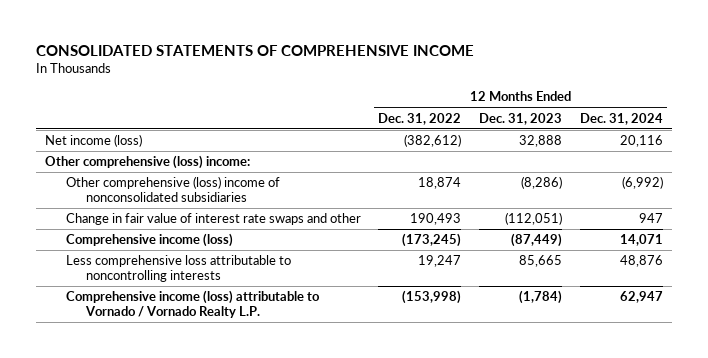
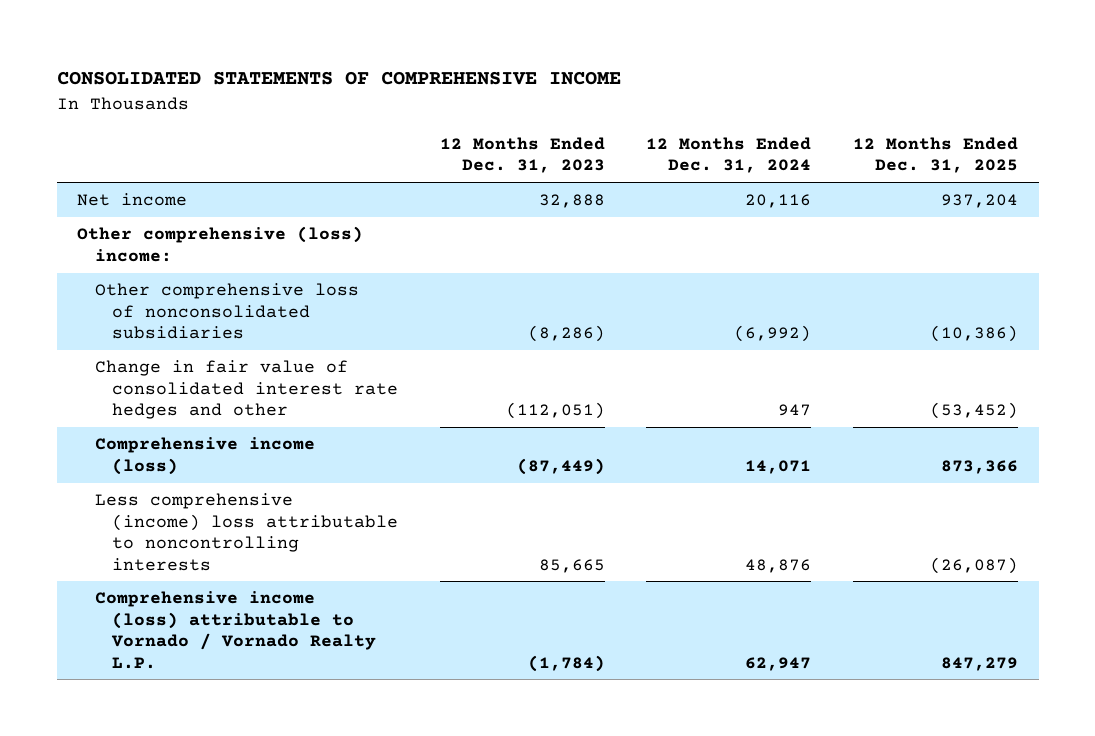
- | 12 Months Ended Dec. 31, 2022 | 12 Months Ended Dec. 31, 2023 | 12 Months Ended Dec. 31, 2024
+ | 12 Months Ended Dec. 31, 2023 | 12 Months Ended Dec. 31, 2024 | 12 Months Ended Dec. 31, 2025
- Net income (loss) | (382,612) | 32,888 | 20,116
+ Net income | 32,888 | 20,116 | 937,204
- Other comprehensive (loss) income of nonconsolidated subsidiaries | 18,874 | (8,286) | (6,992)
- Change in fair value of interest rate swaps and other | 190,493 | (112,051) | 947
+ Other comprehensive loss of nonconsolidated subsidiaries | (8,286) | (6,992) | (10,386)
+ Change in fair value of consolidated interest rate hedges and other | (112,051) | 947 | (53,452)
- Less comprehensive loss attributable to noncontrolling interests | 19,247 | 85,665 | 48,876
+ Less comprehensive (income) loss attributable to noncontrolling interests | 85,665 | 48,876 | (26,087)

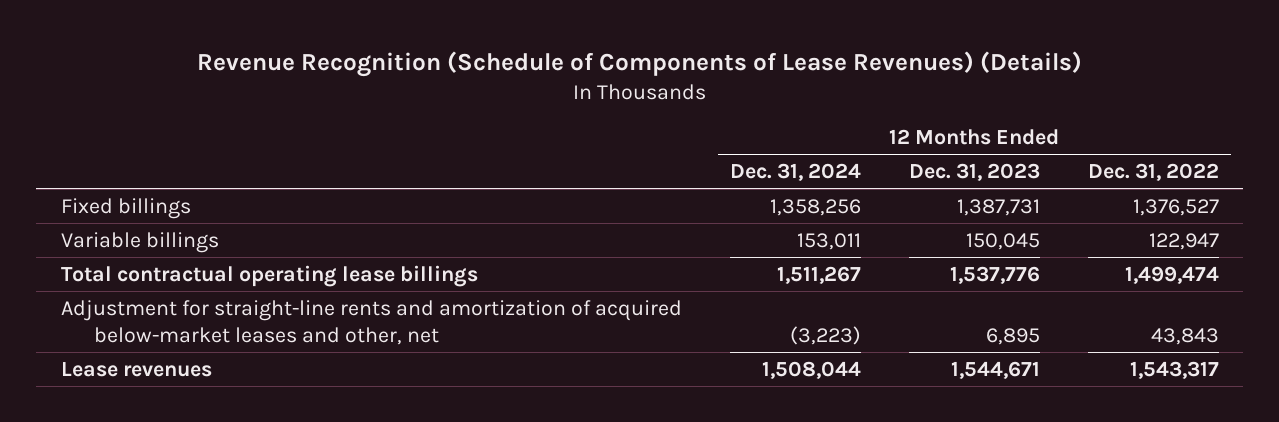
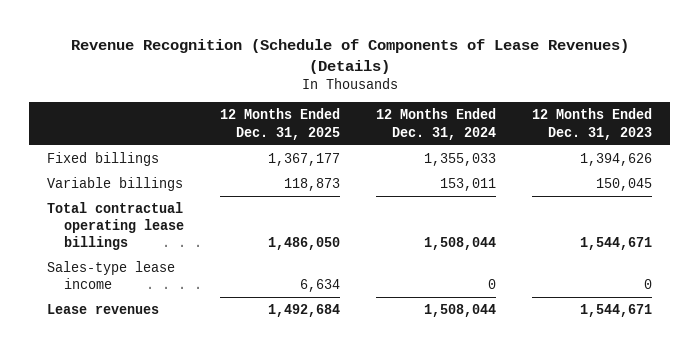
- | 12 Months Ended Dec. 31, 2024 | 12 Months Ended Dec. 31, 2023 | 12 Months Ended Dec. 31, 2022
+ | 12 Months Ended Dec. 31, 2025 | 12 Months Ended Dec. 31, 2024 | 12 Months Ended Dec. 31, 2023
- Fixed billings | 1,358,256 | 1,387,731 | 1,376,527
+ Fixed billings | 1,367,177 | 1,355,033 | 1,394,626
- Total contractual operating lease billings | 1,511,267 | 1,537,776 | 1,499,474
- Adjustment for straight-line rents and amortization of acquired below-market leases and other, net | (3,223) | 6,895 | 43,843
+ Total contractual operating lease billings | 1,486,050 | 1,508,044 | 1,544,671
+ Sales-type lease income | 6,634 | 0 | 0

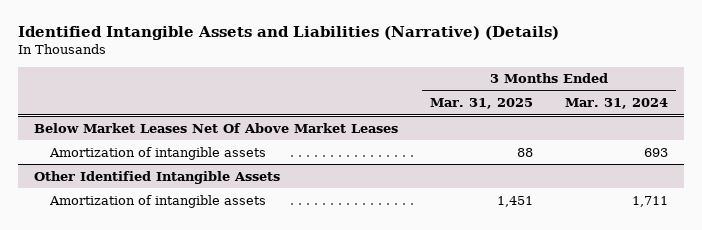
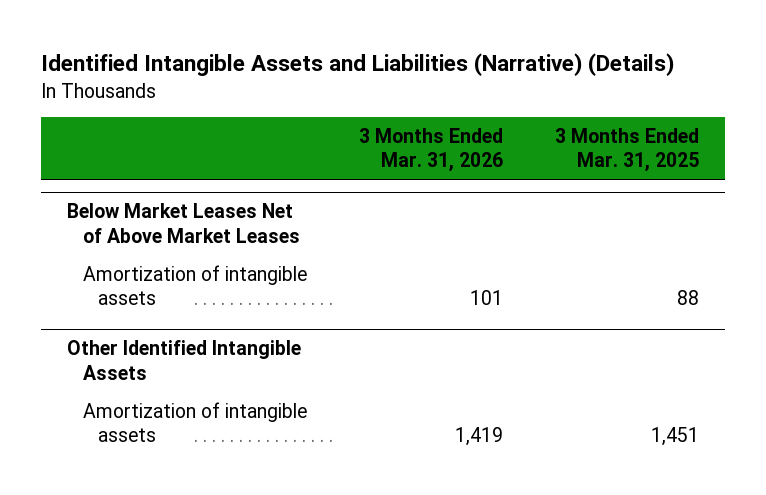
- | 3 Months Ended Mar. 31, 2025 | 3 Months Ended Mar. 31, 2024
+ | 3 Months Ended Mar. 31, 2026 | 3 Months Ended Mar. 31, 2025
- Below Market Leases Net Of Above Market Leases
+ Below Market Leases Net of Above Market Leases

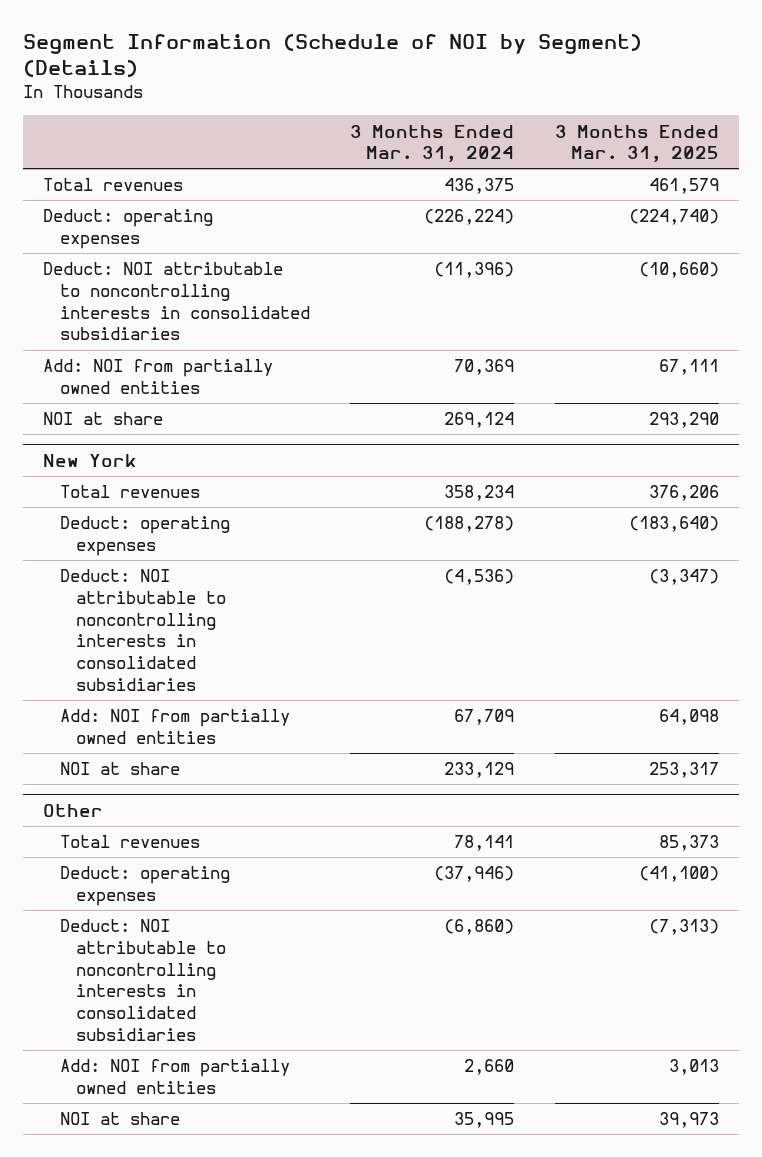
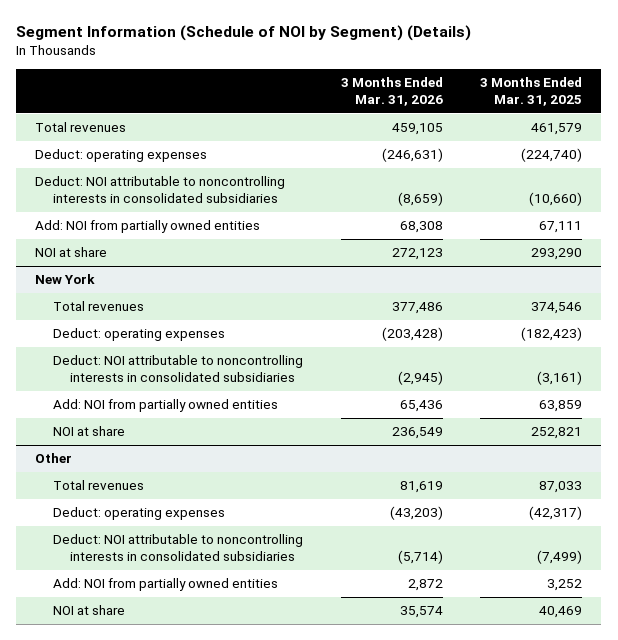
- | 3 Months Ended Mar. 31, 2024 | 3 Months Ended Mar. 31, 2025
+ | 3 Months Ended Mar. 31, 2026 | 3 Months Ended Mar. 31, 2025
@ New York
- Total revenues | 358,234 | 376,206
- Deduct: operating expenses | (188,278) | (183,640)
- Deduct: NOI attributable to noncontrolling interests in consolidated subsidiaries | (4,536) | (3,347)
- Add: NOI from partially owned entities | 67,709 | 64,098
- NOI at share | 233,129 | 253,317
+ Total revenues | 377,486 | 374,546
+ Deduct: operating expenses | (203,428) | (182,423)
+ Deduct: NOI attributable to noncontrolling interests in consolidated subsidiaries | (2,945) | (3,161)
+ Add: NOI from partially owned entities | 65,436 | 63,859
+ NOI at share | 236,549 | 252,821
@ Other
- Total revenues | 78,141 | 85,373
- Deduct: operating expenses | (37,946) | (41,100)
- Deduct: NOI attributable to noncontrolling interests in consolidated subsidiaries | (6,860) | (7,313)
- Add: NOI from partially owned entities | 2,660 | 3,013
- NOI at share | 35,995 | 39,973
+ Total revenues | 81,619 | 87,033
+ Deduct: operating expenses | (43,203) | (42,317)
+ Deduct: NOI attributable to noncontrolling interests in consolidated subsidiaries | (5,714) | (7,499)
+ Add: NOI from partially owned entities | 2,872 | 3,252
+ NOI at share | 35,574 | 40,469

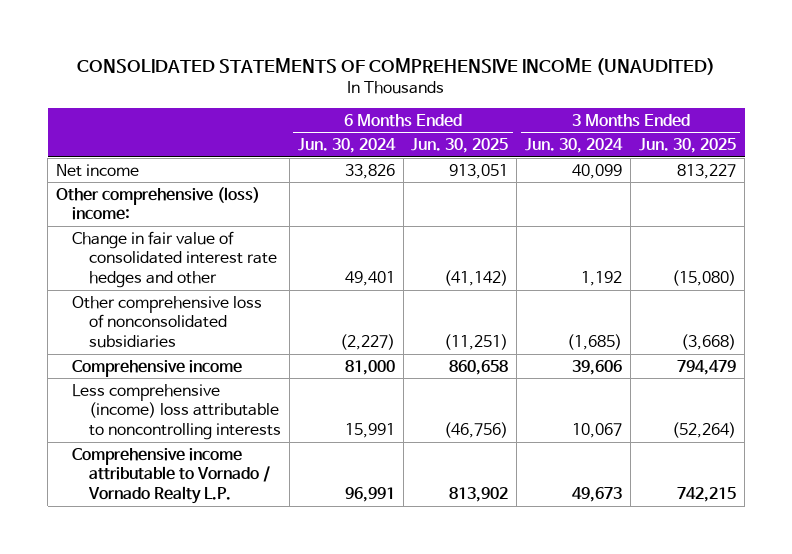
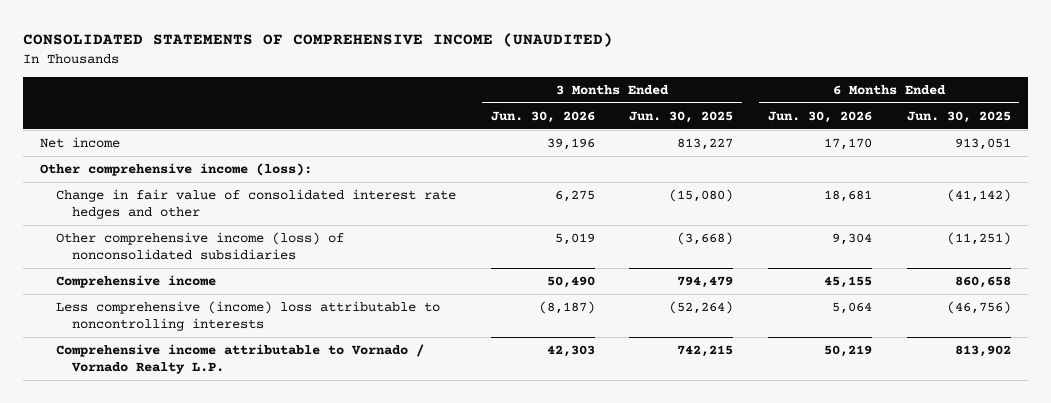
- | 6 Months Ended Jun. 30, 2024 | 6 Months Ended Jun. 30, 2025 | 3 Months Ended Jun. 30, 2024 | 3 Months Ended Jun. 30, 2025
+ | 3 Months Ended Jun. 30, 2026 | 3 Months Ended Jun. 30, 2025 | 6 Months Ended Jun. 30, 2026 | 6 Months Ended Jun. 30, 2025
- Other comprehensive (loss) income:
+ Other comprehensive income (loss):
- Other comprehensive loss of nonconsolidated subsidiaries | (2,227) | (11,251) | (1,685) | (3,668)
+ Other comprehensive income (loss) of nonconsolidated subsidiaries | 5,019 | (3,668) | 9,304 | (11,251)

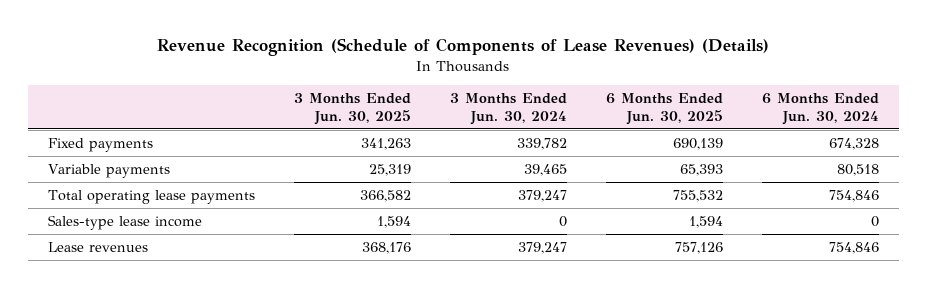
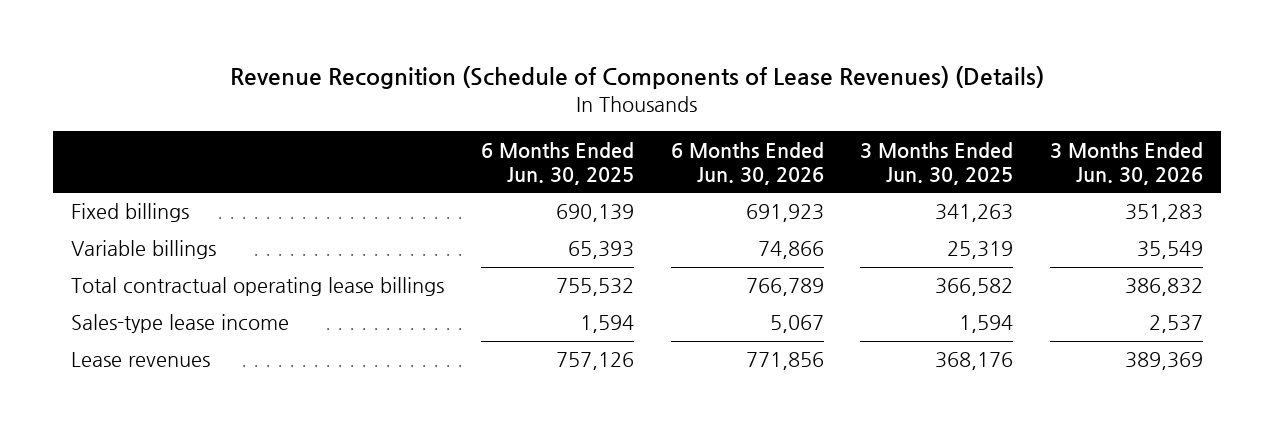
- | 3 Months Ended Jun. 30, 2025 | 3 Months Ended Jun. 30, 2024 | 6 Months Ended Jun. 30, 2025 | 6 Months Ended Jun. 30, 2024
+ | 6 Months Ended Jun. 30, 2025 | 6 Months Ended Jun. 30, 2026 | 3 Months Ended Jun. 30, 2025 | 3 Months Ended Jun. 30, 2026
- Fixed payments | 341,263 | 339,782 | 690,139 | 674,328
- Variable payments | 25,319 | 39,465 | 65,393 | 80,518
- Total operating lease payments | 366,582 | 379,247 | 755,532 | 754,846
+ Fixed billings | 690,139 | 691,923 | 341,263 | 351,283
+ Variable billings | 65,393 | 74,866 | 25,319 | 35,549
+ Total contractual operating lease billings | 755,532 | 766,789 | 366,582 | 386,832

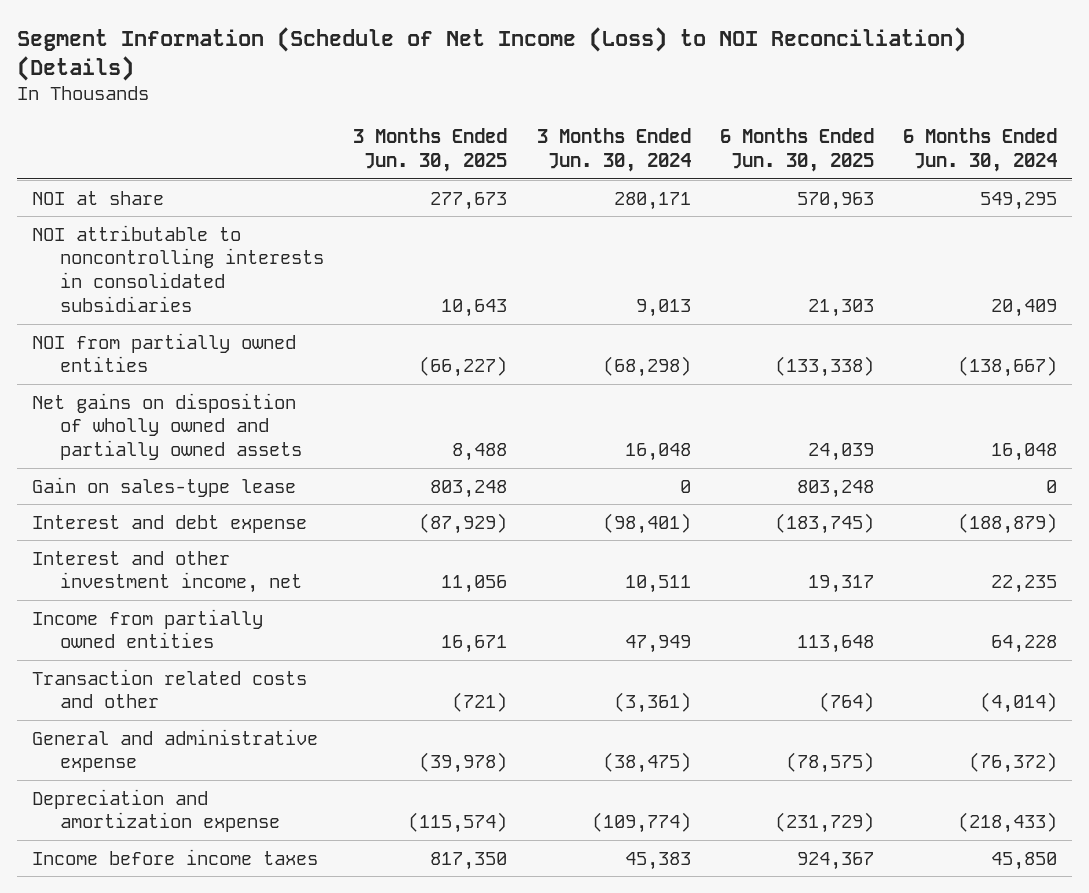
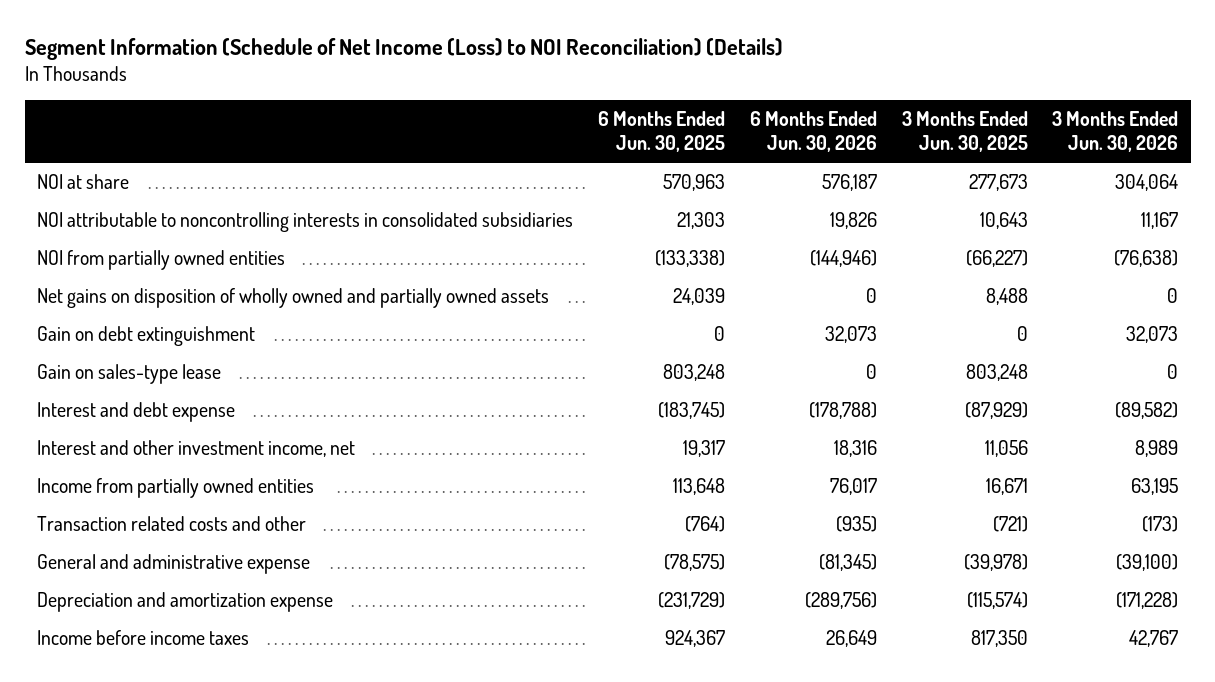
- | 3 Months Ended Jun. 30, 2025 | 3 Months Ended Jun. 30, 2024 | 6 Months Ended Jun. 30, 2025 | 6 Months Ended Jun. 30, 2024
+ | 6 Months Ended Jun. 30, 2025 | 6 Months Ended Jun. 30, 2026 | 3 Months Ended Jun. 30, 2025 | 3 Months Ended Jun. 30, 2026
+ Gain on debt extinguishment | 0 | 32,073 | 0 | 32,073

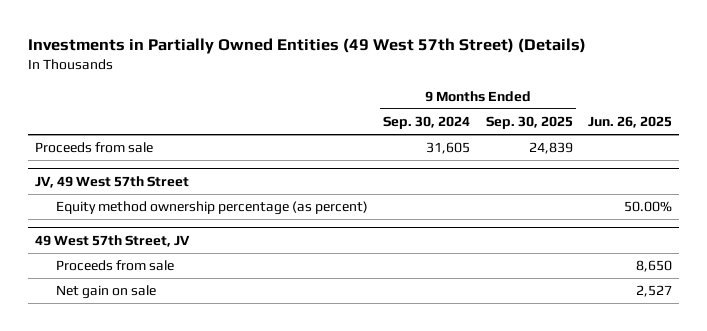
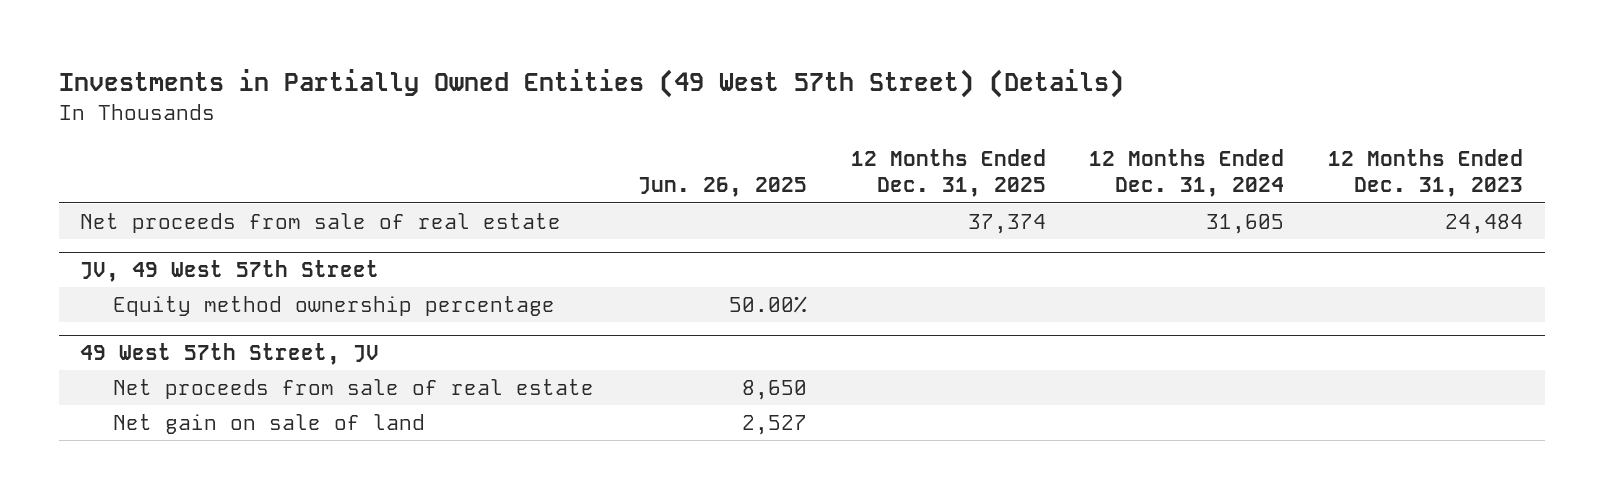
- | 9 Months Ended Sep. 30, 2024 | 9 Months Ended Sep. 30, 2025 | Jun. 26, 2025
+ | Jun. 26, 2025 | 12 Months Ended Dec. 31, 2025 | 12 Months Ended Dec. 31, 2024 | 12 Months Ended Dec. 31, 2023
- Proceeds from sale | 31,605 | 24,839 |
+ Net proceeds from sale of real estate | | 37,374 | 31,605 | 24,484
@ JV, 49 West 57th Street
- Equity method ownership percentage (as percent) | | | 50.00%
+ Equity method ownership percentage | 50.00% | | |
@ 49 West 57th Street, JV
- Proceeds from sale | | | 8,650
- Net gain on sale | | | 2,527
+ Net proceeds from sale of real estate | 8,650 | | |
+ Net gain on sale of land | 2,527 | | |

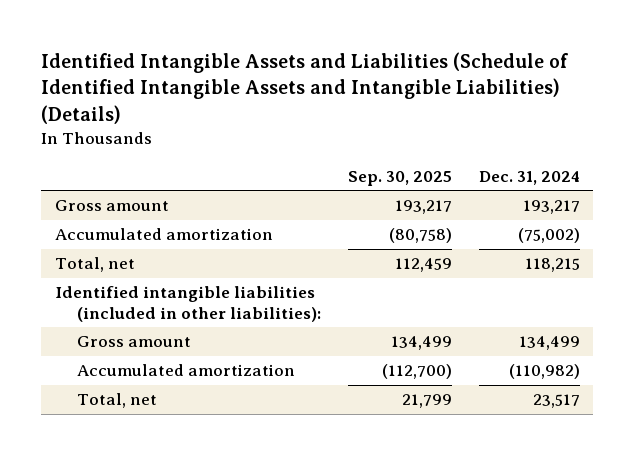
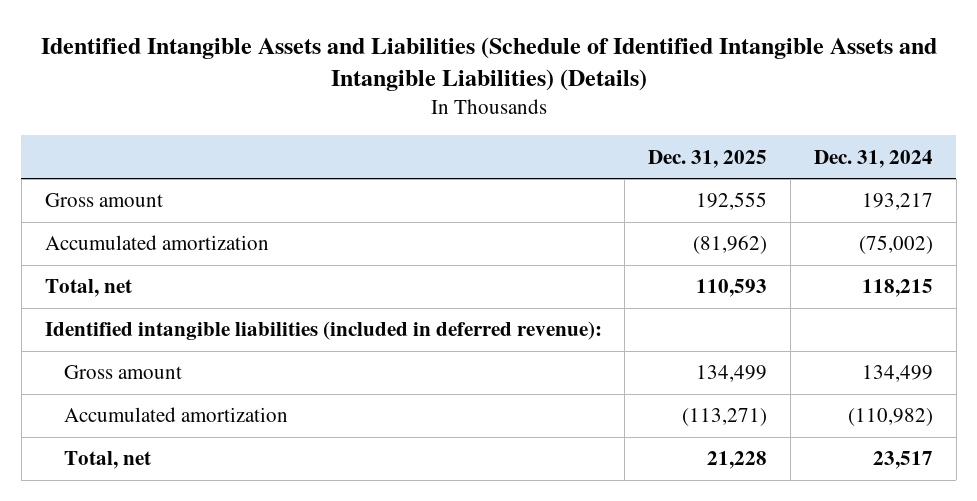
- | Sep. 30, 2025 | Dec. 31, 2024
+ | Dec. 31, 2025 | Dec. 31, 2024
- Identified intangible liabilities (included in other liabilities):
+ Identified intangible liabilities (included in deferred revenue):

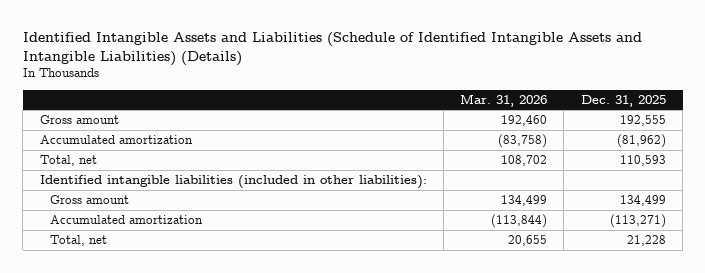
- | Dec. 31, 2025 | Dec. 31, 2024
+ | Mar. 31, 2026 | Dec. 31, 2025
- Identified intangible liabilities (included in deferred revenue):
+ Identified intangible liabilities (included in other liabilities):

